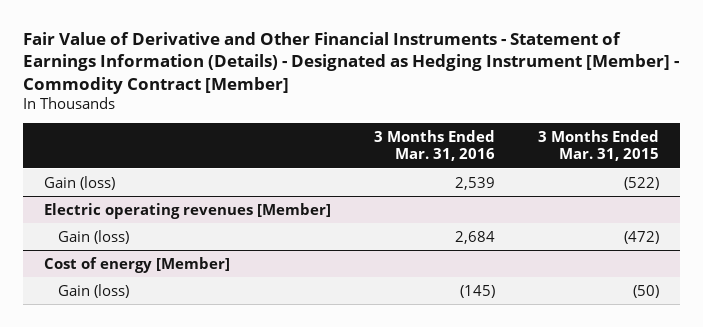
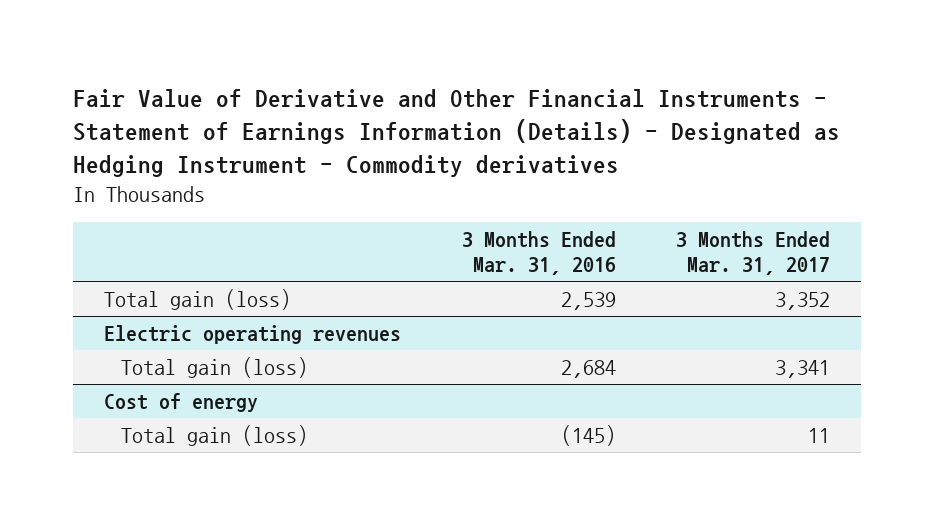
- Fair Value of Derivative and Other Financial Instruments - Statement of Earnings Information (Details) - Designated as Hedging Instrument [Member] - Commodity Contract [Member]
+ Fair Value of Derivative and Other Financial Instruments - Statement of Earnings Information (Details) - Designated as Hedging Instrument - Commodity derivatives
- | 3 Months Ended Mar. 31, 2016 | 3 Months Ended Mar. 31, 2015
+ | 3 Months Ended Mar. 31, 2016 | 3 Months Ended Mar. 31, 2017
- Gain (loss) | 2,539 | (522)
- Electric operating revenues [Member]
- Gain (loss) | 2,684 | (472)
- Cost of energy [Member]
- Gain (loss) | (145) | (50)
+ Total gain (loss) | 2,539 | 3,352
+ Electric operating revenues
+ Total gain (loss) | 2,684 | 3,341
+ Cost of energy
+ Total gain (loss) | (145) | 11

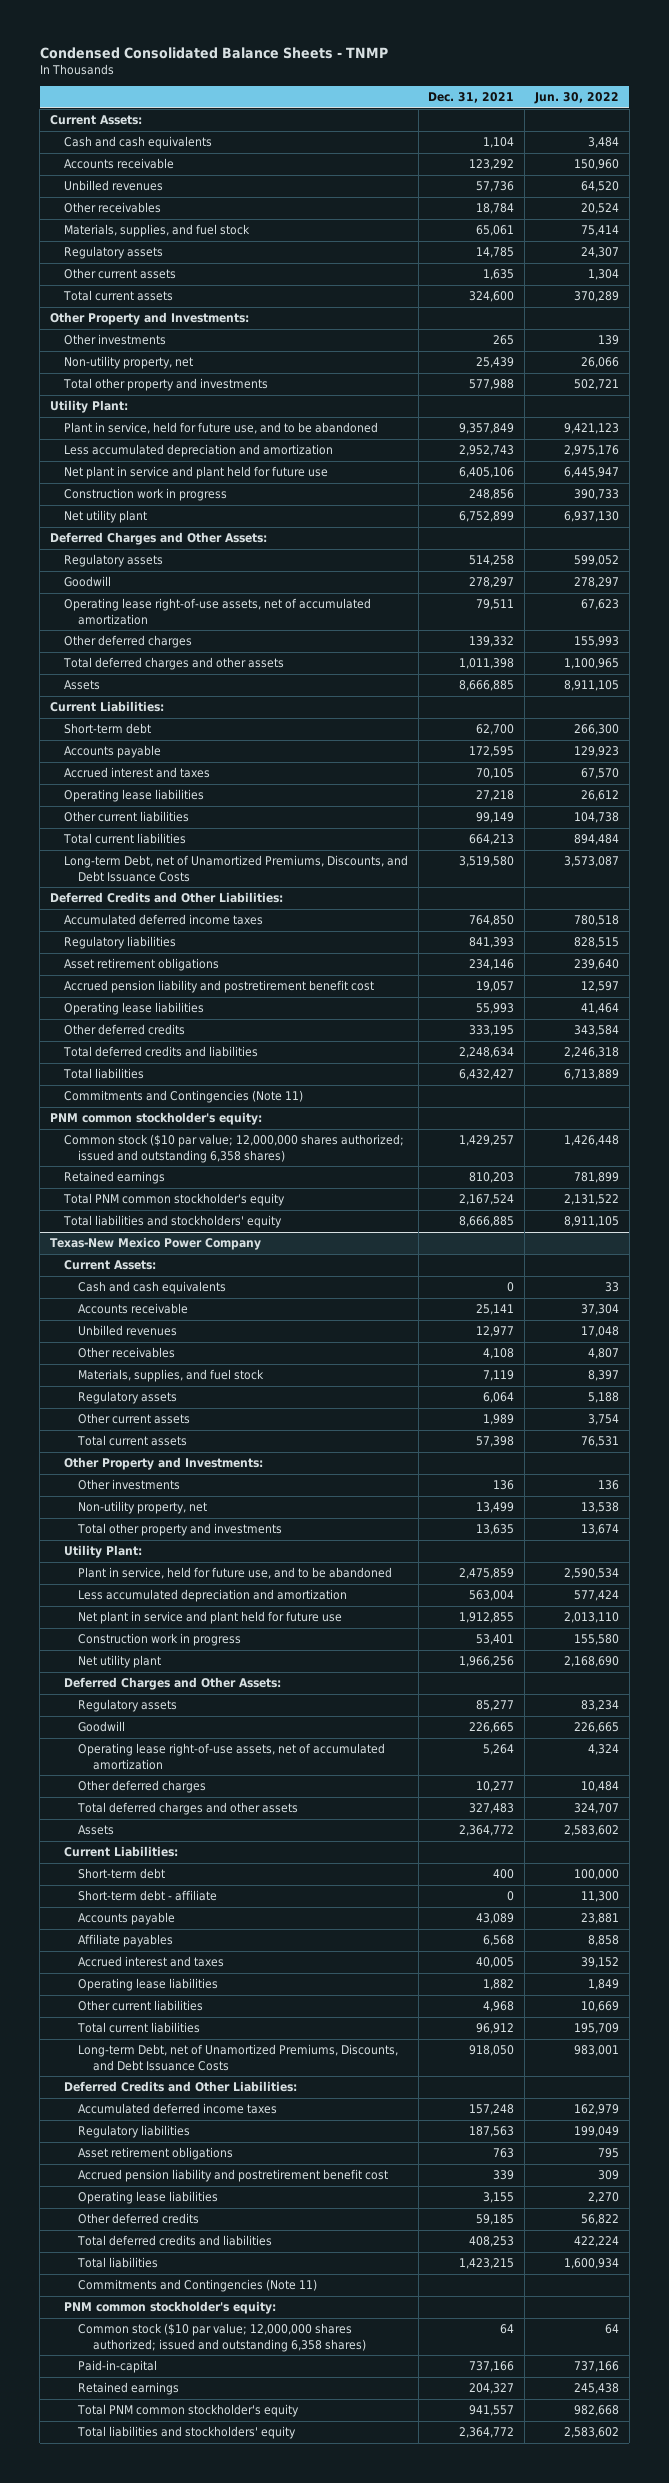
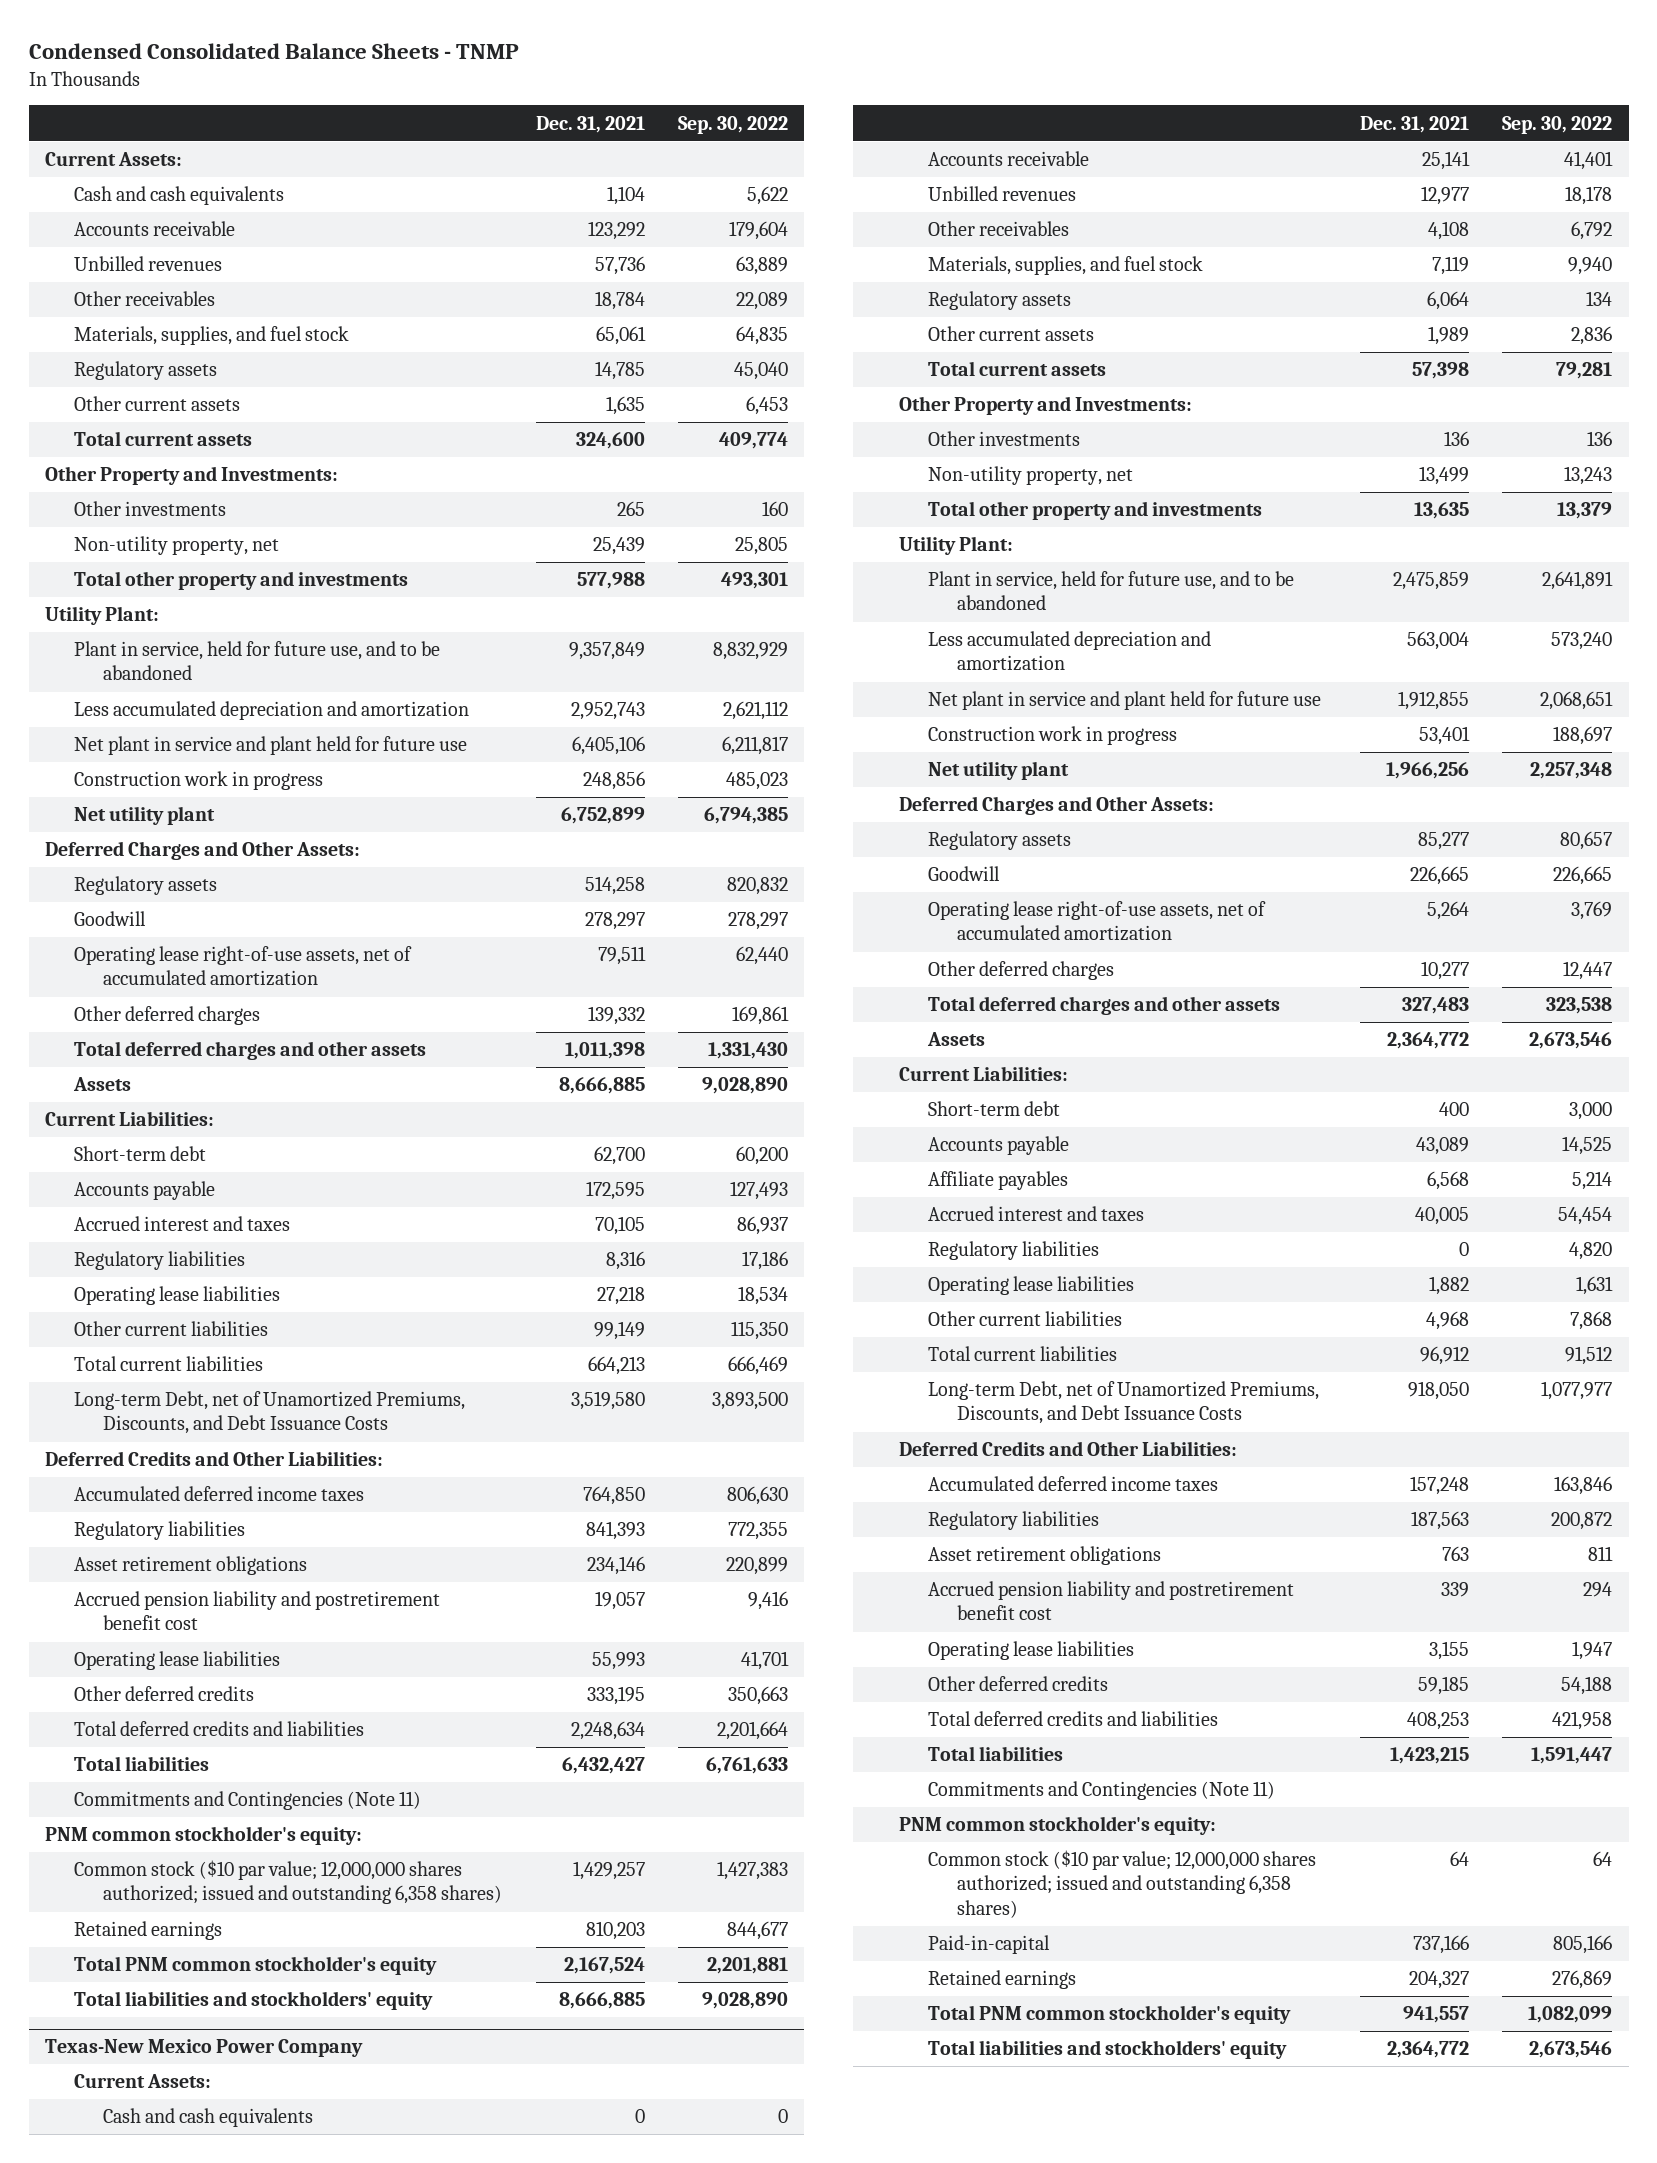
- | Dec. 31, 2021 | Jun. 30, 2022
+ | Dec. 31, 2021 | Sep. 30, 2022
+ Regulatory liabilities | 8,316 | 17,186
@ Texas-New Mexico Power Company
- Short-term debt - affiliate | 0 | 11,300
+ Regulatory liabilities | 0 | 4,820

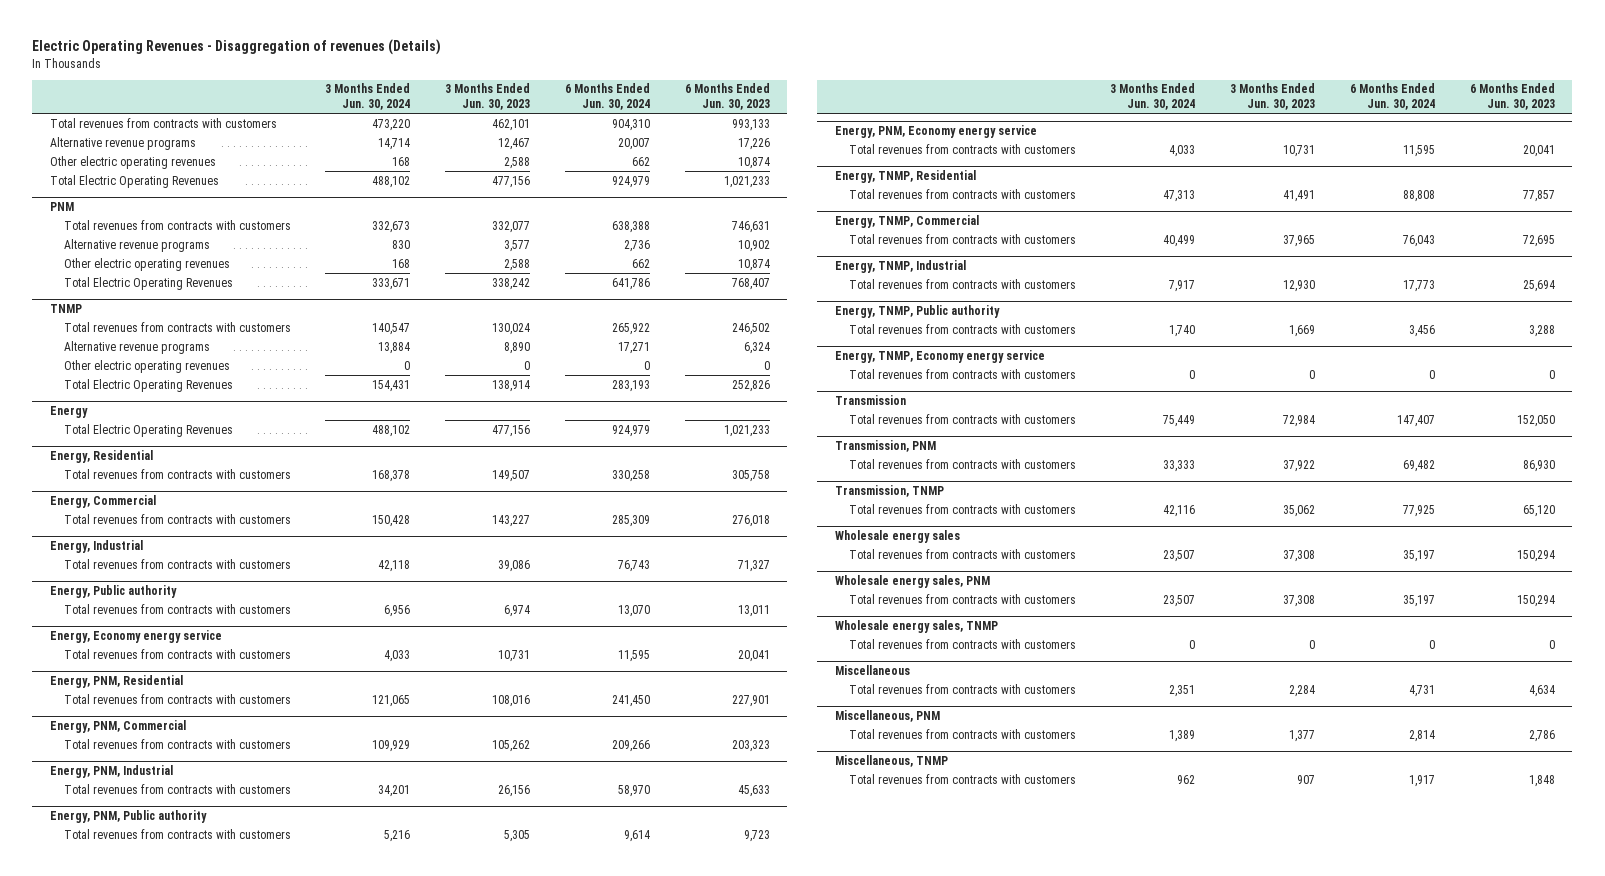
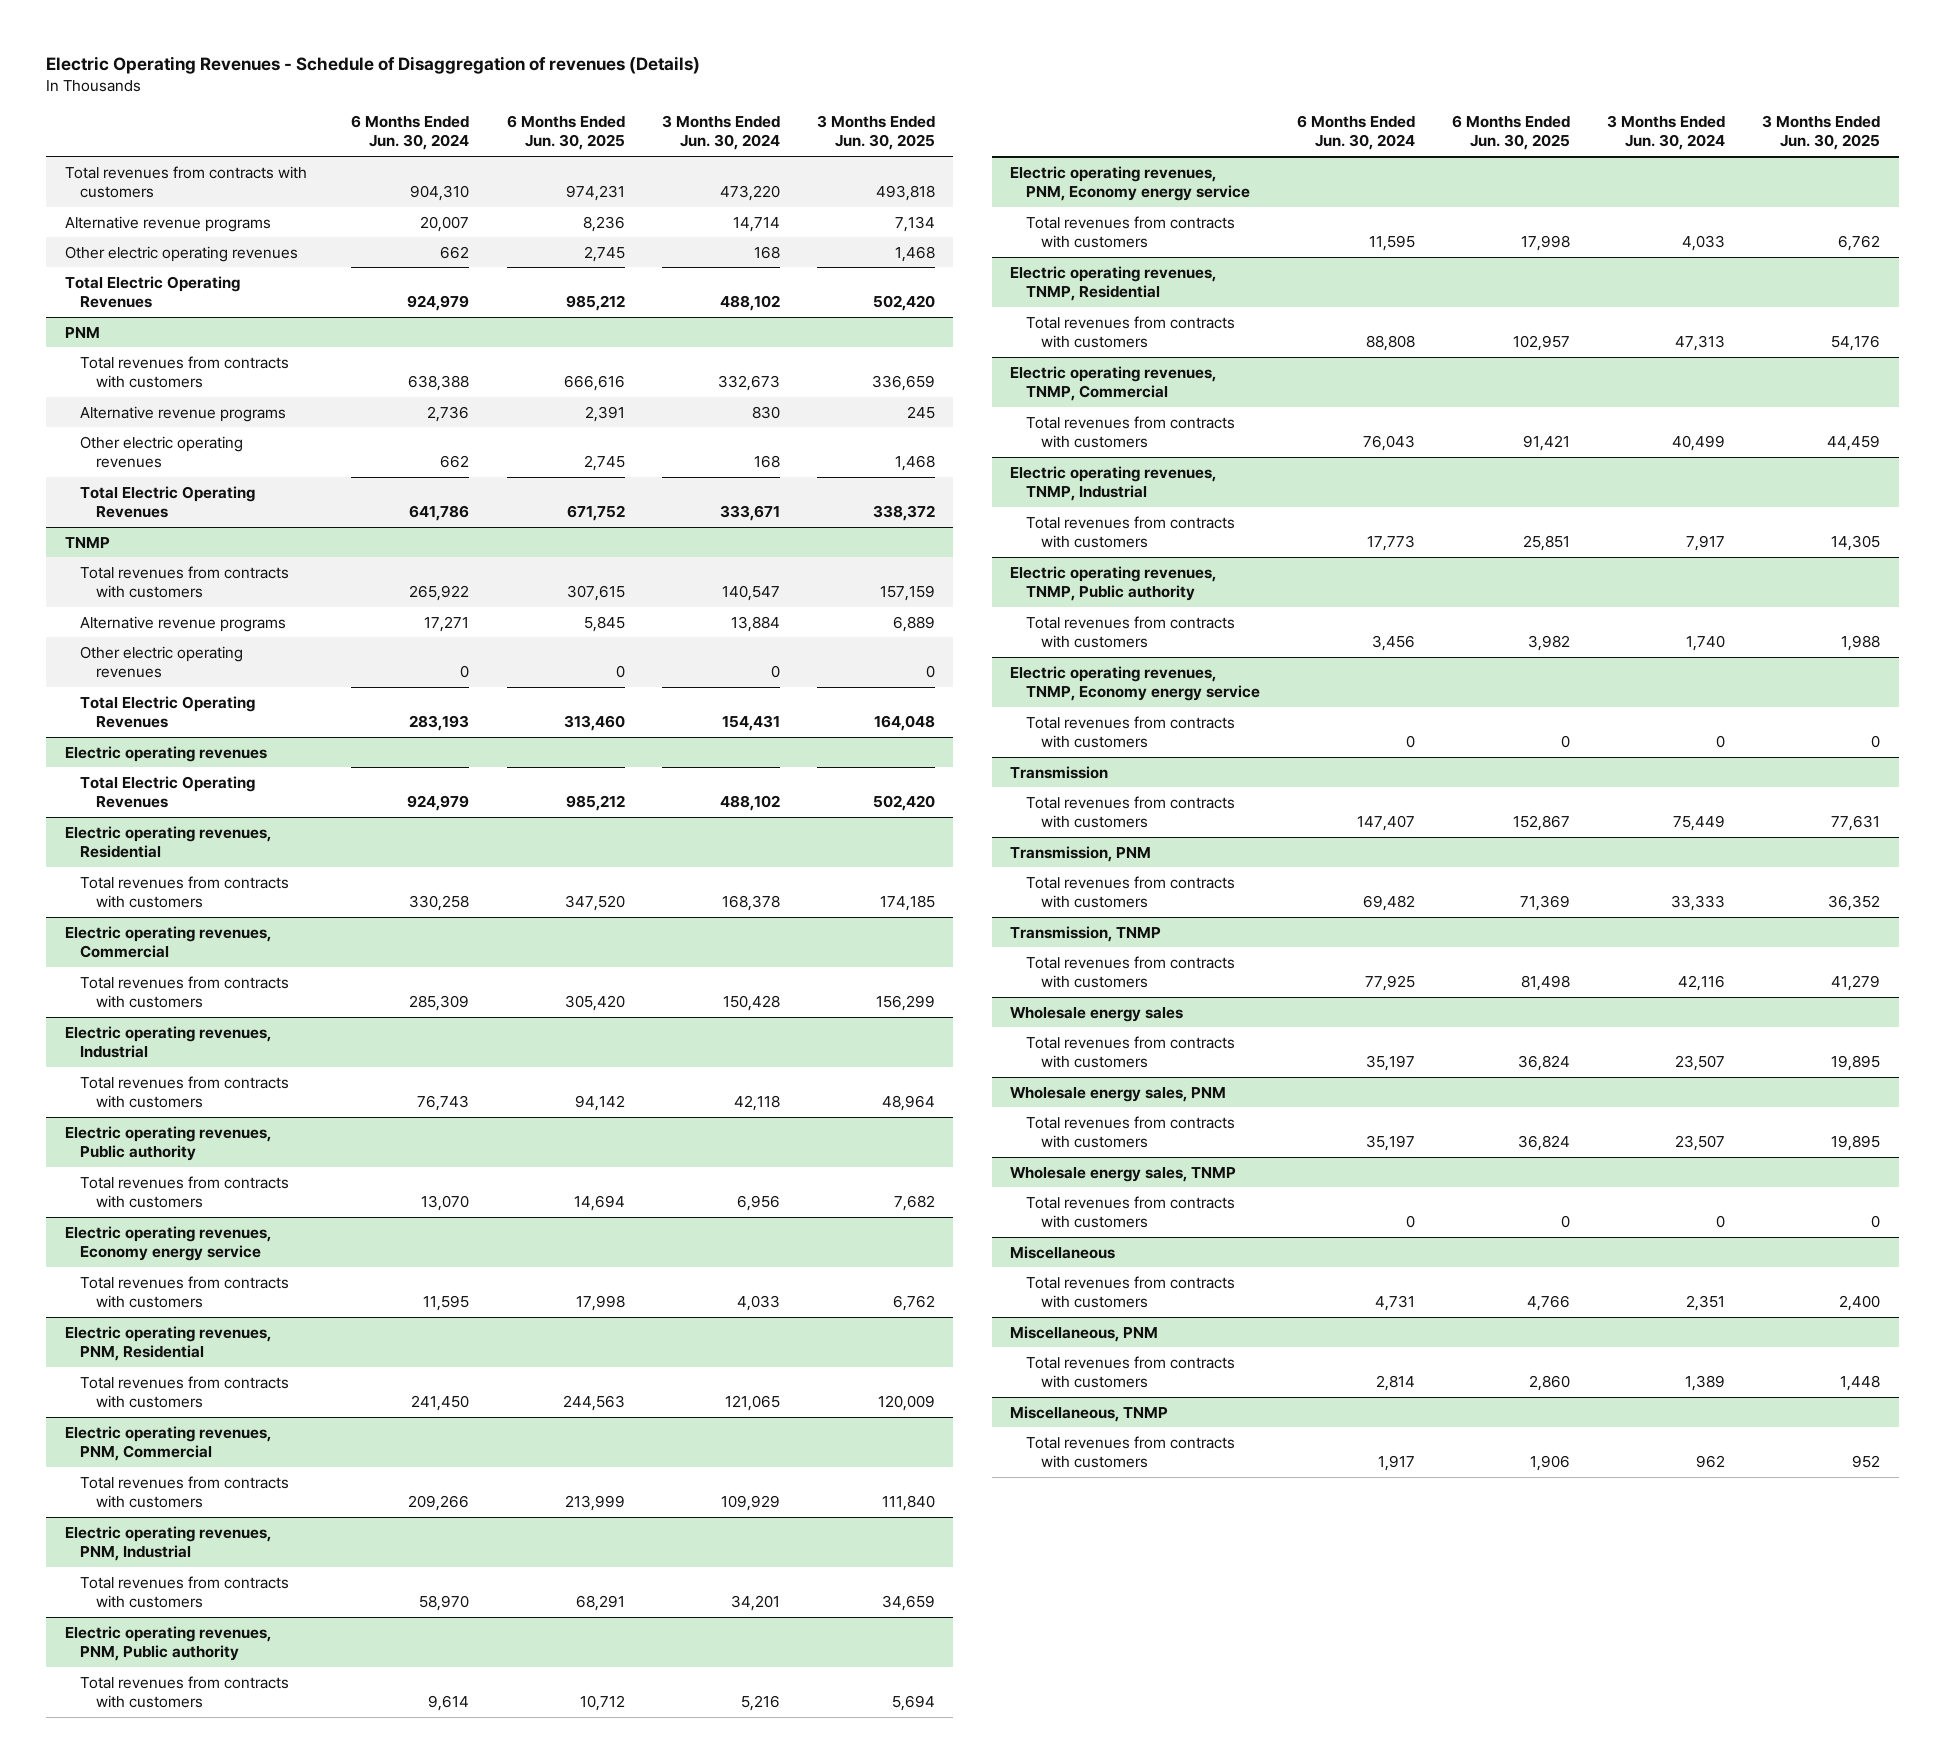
- Electric Operating Revenues - Disaggregation of revenues (Details)
+ Electric Operating Revenues - Schedule of Disaggregation of revenues (Details)
- | 3 Months Ended Jun. 30, 2024 | 3 Months Ended Jun. 30, 2023 | 6 Months Ended Jun. 30, 2024 | 6 Months Ended Jun. 30, 2023
+ | 6 Months Ended Jun. 30, 2024 | 6 Months Ended Jun. 30, 2025 | 3 Months Ended Jun. 30, 2024 | 3 Months Ended Jun. 30, 2025
- Energy
+ Electric operating revenues
- Energy, Residential
+ Electric operating revenues, Residential
- Energy, Commercial
+ Electric operating revenues, Commercial
- Energy, Industrial
+ Electric operating revenues, Industrial
- Energy, Public authority
+ Electric operating revenues, Public authority
- Energy, Economy energy service
+ Electric operating revenues, Economy energy service
- Energy, PNM, Residential
+ Electric operating revenues, PNM, Residential
- Energy, PNM, Commercial
+ Electric operating revenues, PNM, Commercial
- Energy, PNM, Industrial
+ Electric operating revenues, PNM, Industrial
- Energy, PNM, Public authority
+ Electric operating revenues, PNM, Public authority
- Energy, PNM, Economy energy service
+ Electric operating revenues, PNM, Economy energy service
- Energy, TNMP, Residential
+ Electric operating revenues, TNMP, Residential
- Energy, TNMP, Commercial
+ Electric operating revenues, TNMP, Commercial
- Energy, TNMP, Industrial
+ Electric operating revenues, TNMP, Industrial
- Energy, TNMP, Public authority
+ Electric operating revenues, TNMP, Public authority
- Energy, TNMP, Economy energy service
+ Electric operating revenues, TNMP, Economy energy service

